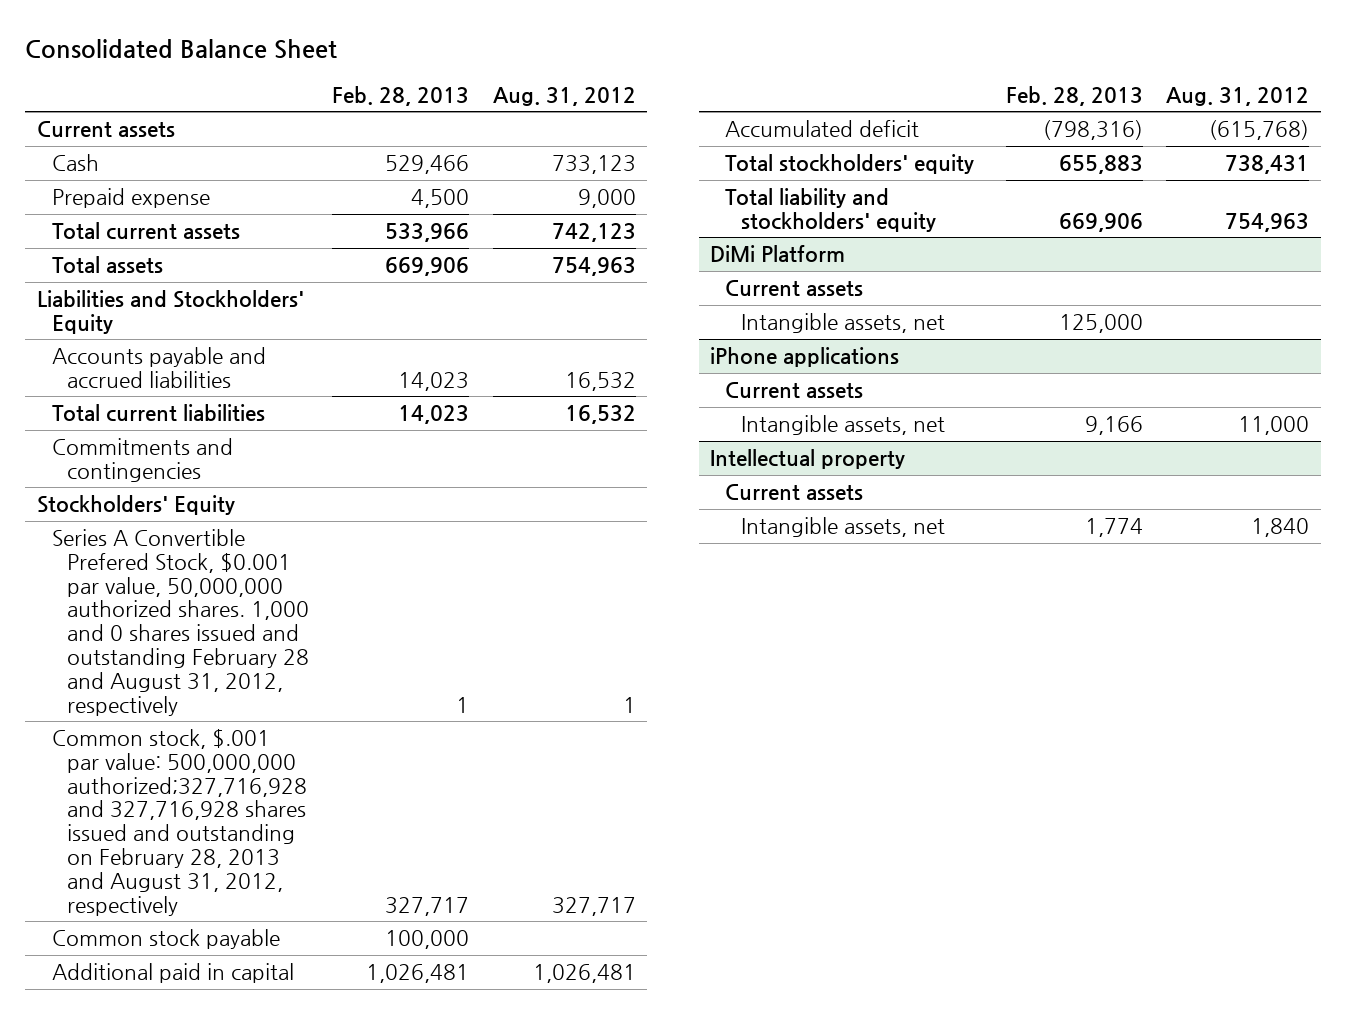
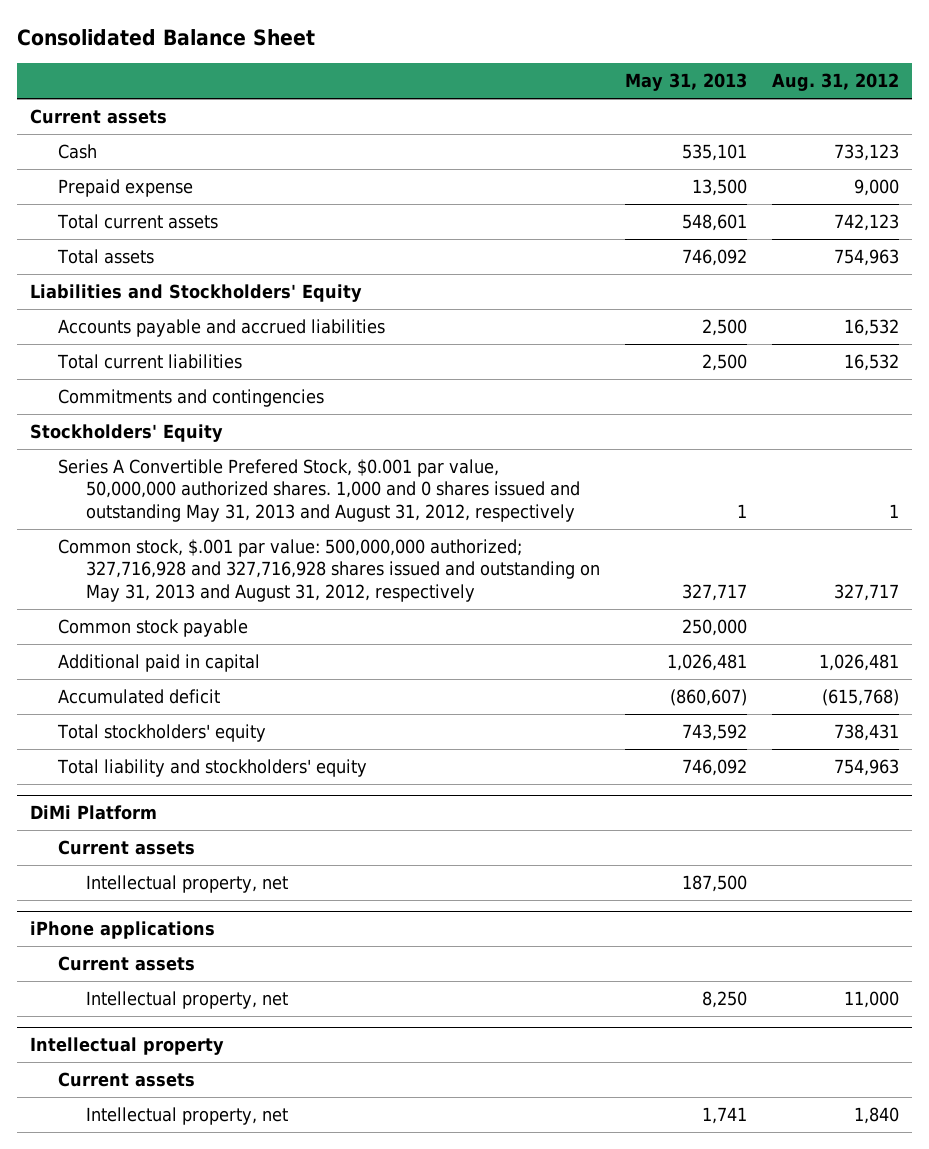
- | Feb. 28, 2013 | Aug. 31, 2012
+ | May 31, 2013 | Aug. 31, 2012
- Series A Convertible Prefered Stock, $0.001 par value, 50,000,000 authorized shares. 1,000 and 0 shares issued and outstanding February 28 and August 31, 2012, respectively | 1 | 1
- Common stock, $.001 par value: 500,000,000 authorized;327,716,928 and 327,716,928 shares issued and outstanding on February 28, 2013 and August 31, 2012, respectively | 327,717 | 327,717
+ Series A Convertible Prefered Stock, $0.001 par value, 50,000,000 authorized shares. 1,000 and 0 shares issued and outstanding May 31, 2013 and August 31, 2012, respectively | 1 | 1
+ Common stock, $.001 par value: 500,000,000 authorized; 327,716,928 and 327,716,928 shares issued and outstanding on May 31, 2013 and August 31, 2012, respectively | 327,717 | 327,717
@ DiMi Platform
- Intangible assets, net | 125,000 |
+ Intellectual property, net | 187,500 |
@ iPhone applications
- Intangible assets, net | 9,166 | 11,000
+ Intellectual property, net | 8,250 | 11,000
@ Intellectual property
- Intangible assets, net | 1,774 | 1,840
+ Intellectual property, net | 1,741 | 1,840

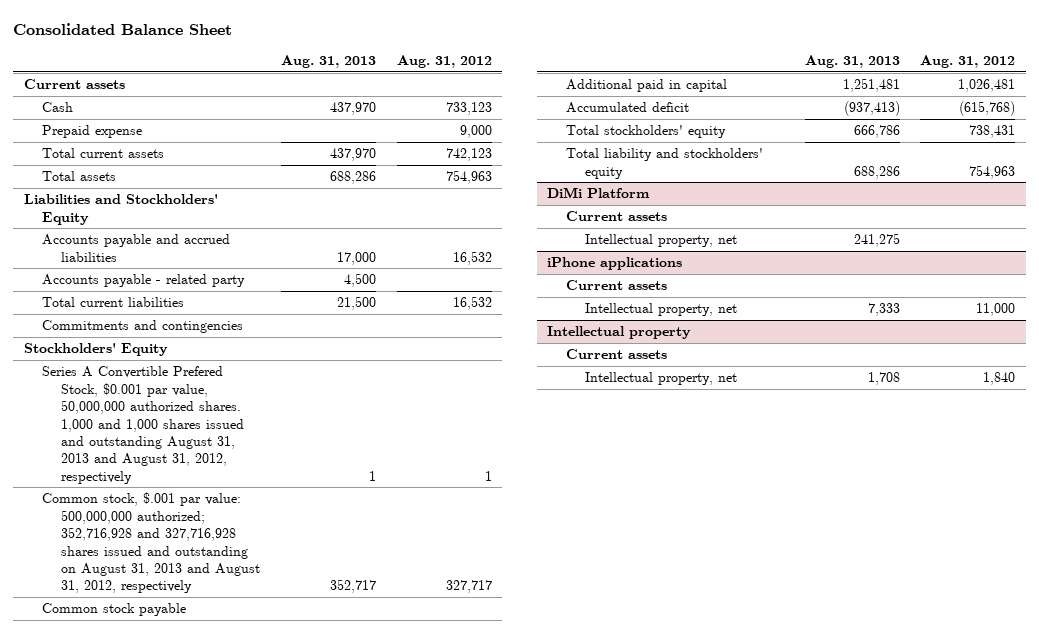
- | May 31, 2013 | Aug. 31, 2012
+ | Aug. 31, 2013 | Aug. 31, 2012
+ Accounts payable - related party | 4,500 |
- Series A Convertible Prefered Stock, $0.001 par value, 50,000,000 authorized shares. 1,000 and 0 shares issued and outstanding May 31, 2013 and August 31, 2012, respectively | 1 | 1
- Common stock, $.001 par value: 500,000,000 authorized; 327,716,928 and 327,716,928 shares issued and outstanding on May 31, 2013 and August 31, 2012, respectively | 327,717 | 327,717
+ Series A Convertible Prefered Stock, $0.001 par value, 50,000,000 authorized shares. 1,000 and 1,000 shares issued and outstanding August 31, 2013 and August 31, 2012, respectively | 1 | 1
+ Common stock, $.001 par value: 500,000,000 authorized; 352,716,928 and 327,716,928 shares issued and outstanding on August 31, 2013 and August 31, 2012, respectively | 352,717 | 327,717

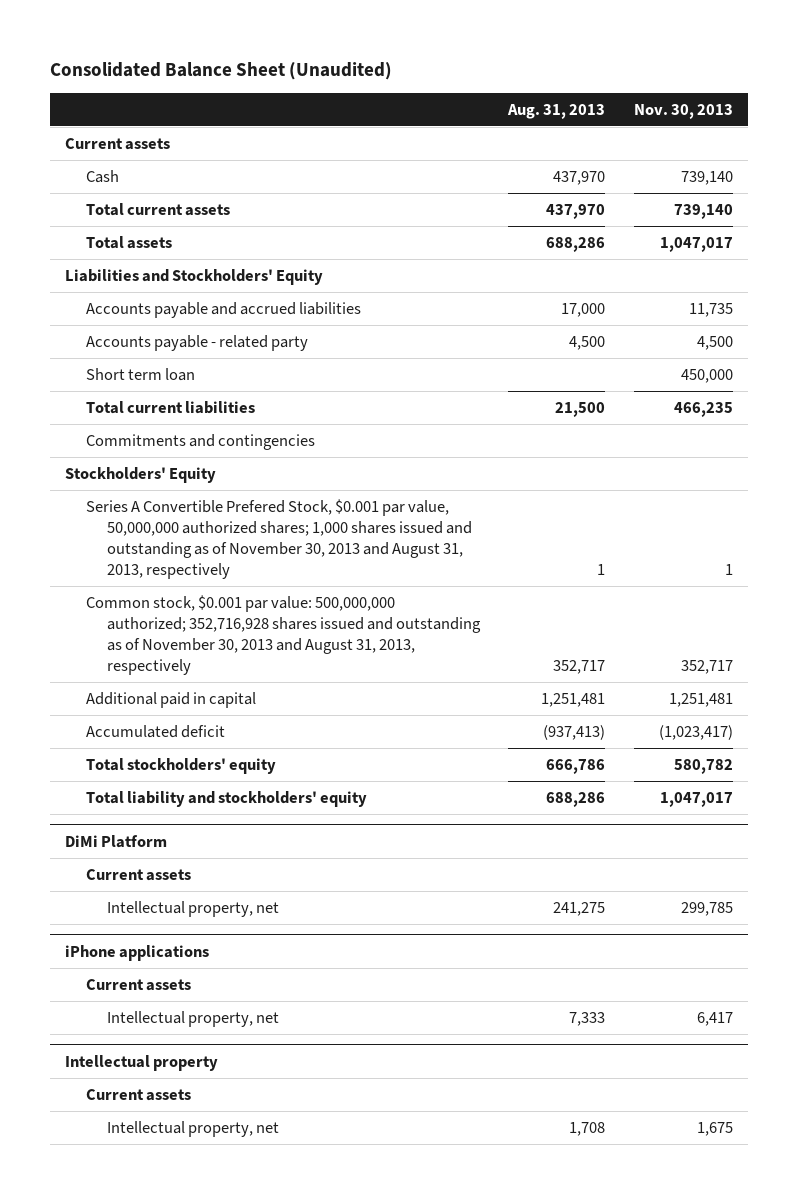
- Consolidated Balance Sheet
+ Consolidated Balance Sheet (Unaudited)
- | Aug. 31, 2013 | Aug. 31, 2012
+ | Aug. 31, 2013 | Nov. 30, 2013
- Prepaid expense | | 9,000
+ Short term loan | | 450,000
- Series A Convertible Prefered Stock, $0.001 par value, 50,000,000 authorized shares. 1,000 and 1,000 shares issued and outstanding August 31, 2013 and August 31, 2012, respectively | 1 | 1
- Common stock, $.001 par value: 500,000,000 authorized; 352,716,928 and 327,716,928 shares issued and outstanding on August 31, 2013 and August 31, 2012, respectively | 352,717 | 327,717
- Common stock payable
+ Series A Convertible Prefered Stock, $0.001 par value, 50,000,000 authorized shares; 1,000 shares issued and outstanding as of November 30, 2013 and August 31, 2013, respectively | 1 | 1
+ Common stock, $0.001 par value: 500,000,000 authorized; 352,716,928 shares issued and outstanding as of November 30, 2013 and August 31, 2013, respectively | 352,717 | 352,717

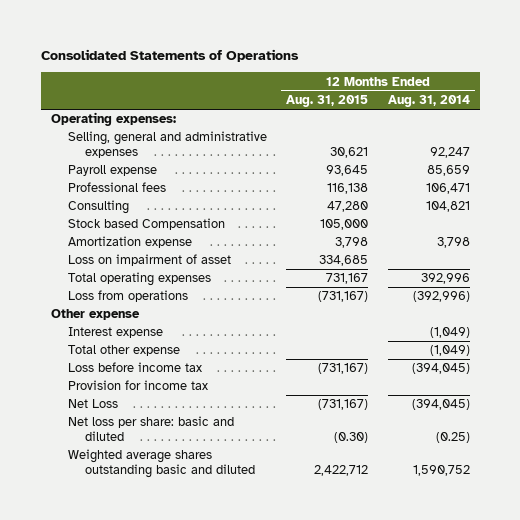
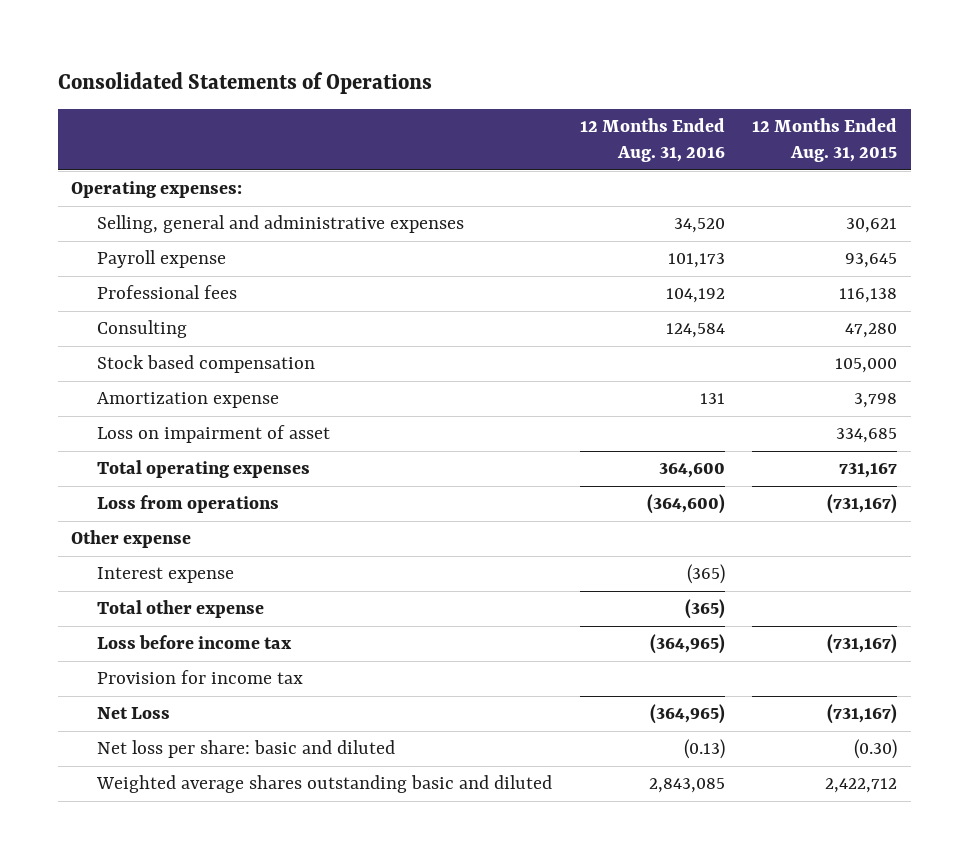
- | 12 Months Ended Aug. 31, 2015 | 12 Months Ended Aug. 31, 2014
+ | 12 Months Ended Aug. 31, 2016 | 12 Months Ended Aug. 31, 2015
- Stock based Compensation | 105,000 |
+ Stock based compensation | | 105,000

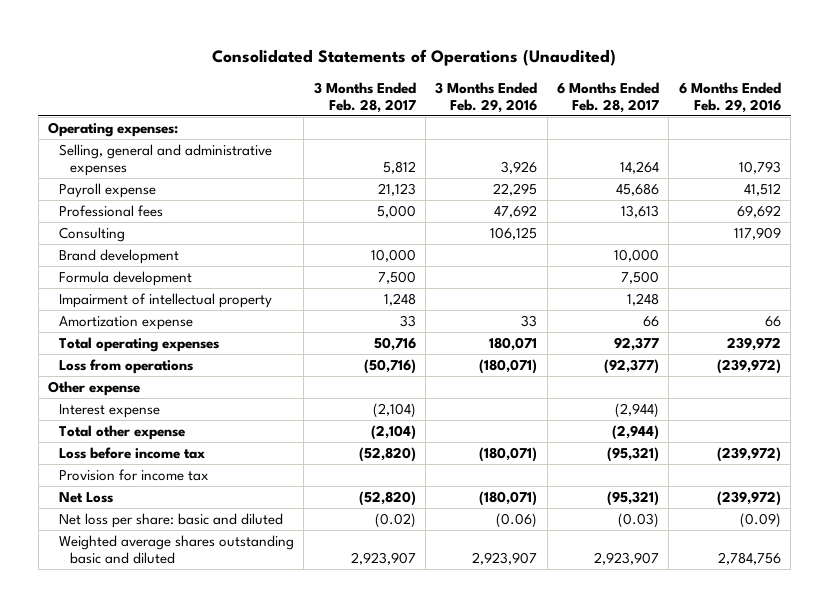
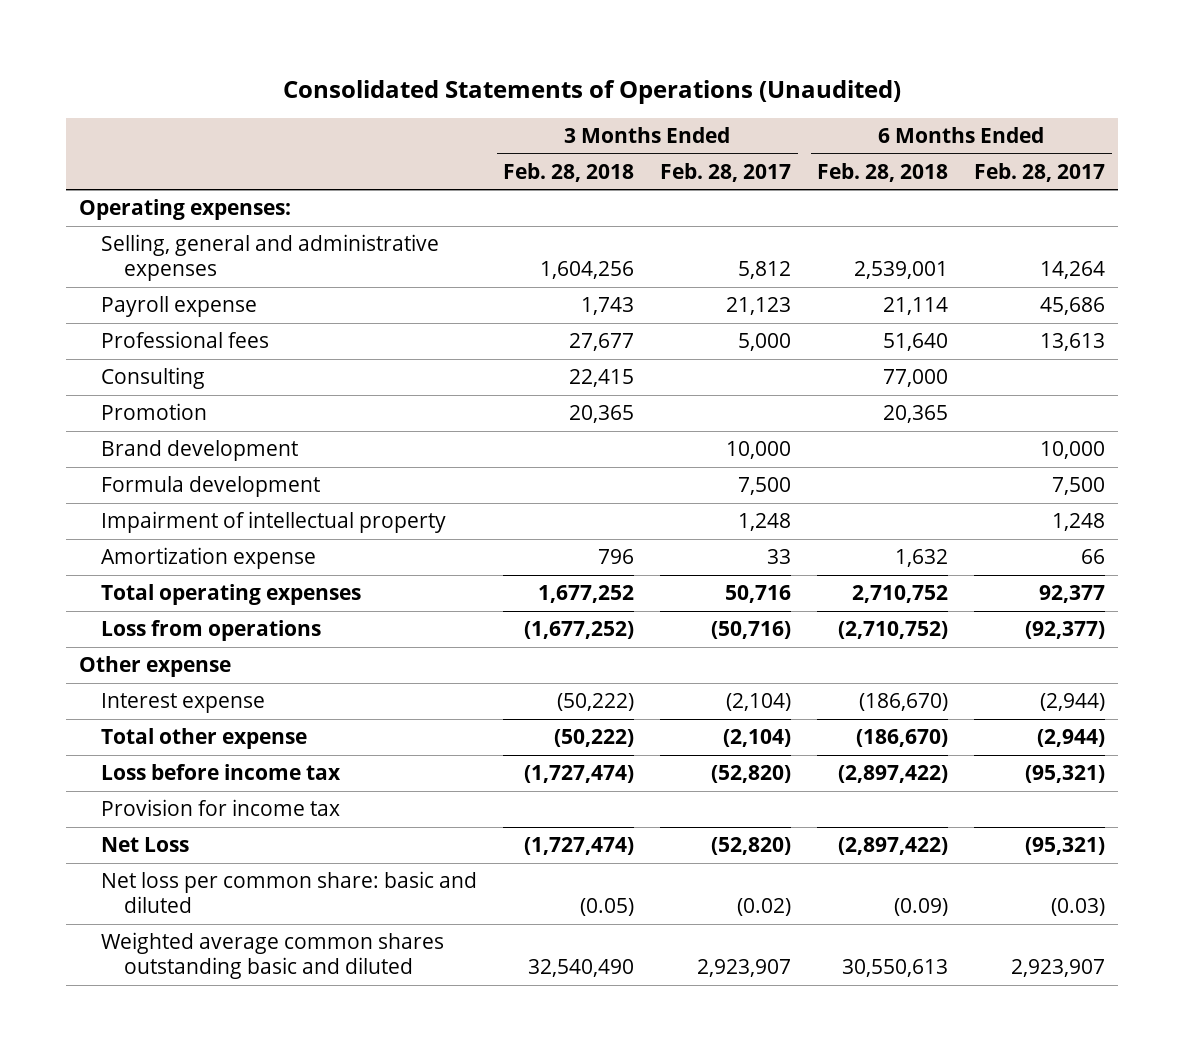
- | 3 Months Ended Feb. 28, 2017 | 3 Months Ended Feb. 29, 2016 | 6 Months Ended Feb. 28, 2017 | 6 Months Ended Feb. 29, 2016
+ | 3 Months Ended Feb. 28, 2018 | 3 Months Ended Feb. 28, 2017 | 6 Months Ended Feb. 28, 2018 | 6 Months Ended Feb. 28, 2017
+ Promotion | 20,365 | | 20,365 |
- Net loss per share: basic and diluted | (0.02) | (0.06) | (0.03) | (0.09)
- Weighted average shares outstanding basic and diluted | 2,923,907 | 2,923,907 | 2,923,907 | 2,784,756
+ Net loss per common share: basic and diluted | (0.05) | (0.02) | (0.09) | (0.03)
+ Weighted average common shares outstanding basic and diluted | 32,540,490 | 2,923,907 | 30,550,613 | 2,923,907

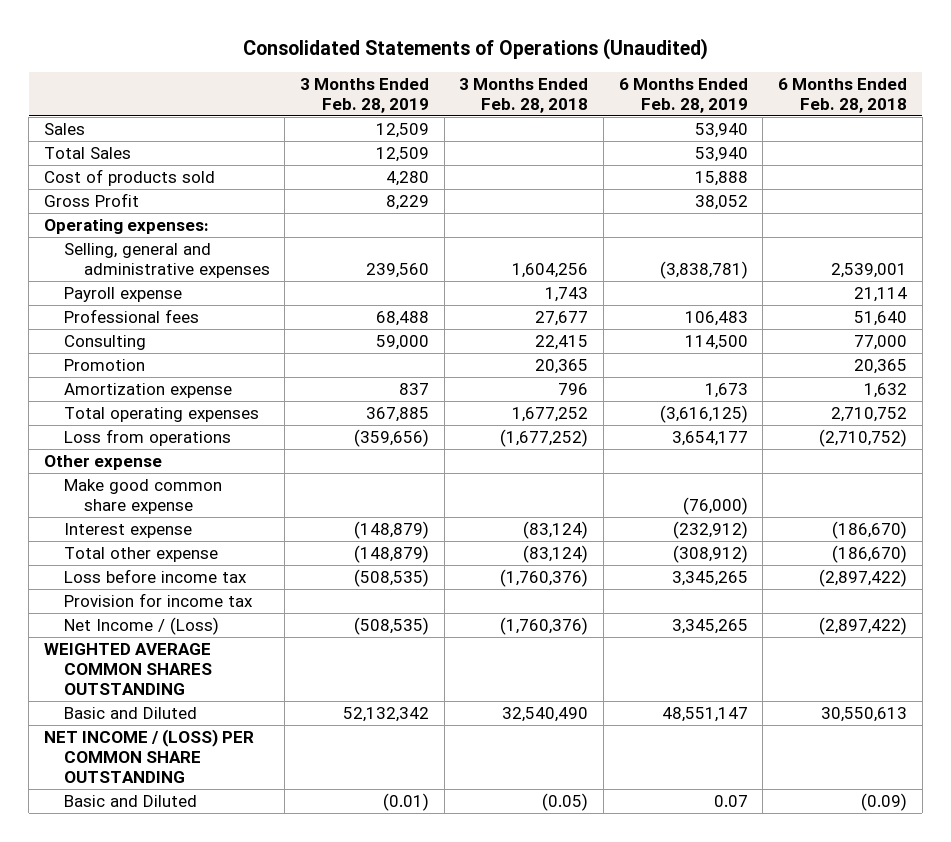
- | 3 Months Ended Feb. 28, 2018 | 3 Months Ended Feb. 28, 2017 | 6 Months Ended Feb. 28, 2018 | 6 Months Ended Feb. 28, 2017
+ | 3 Months Ended Feb. 28, 2019 | 3 Months Ended Feb. 28, 2018 | 6 Months Ended Feb. 28, 2019 | 6 Months Ended Feb. 28, 2018
+ Sales | 12,509 | | 53,940 |
+ Total Sales | 12,509 | | 53,940 |
+ Cost of products sold | 4,280 | | 15,888 |
+ Gross Profit | 8,229 | | 38,052 |
- Brand development | | 10,000 | | 10,000
- Formula development | | 7,500 | | 7,500
- Impairment of intellectual property | | 1,248 | | 1,248
- Interest expense | (50,222) | (2,104) | (186,670) | (2,944)
- Total other expense | (50,222) | (2,104) | (186,670) | (2,944)
- Loss before income tax | (1,727,474) | (52,820) | (2,897,422) | (95,321)
+ Make good common share expense | | | (76,000) |
+ Interest expense | (148,879) | (83,124) | (232,912) | (186,670)
+ Total other expense | (148,879) | (83,124) | (308,912) | (186,670)
+ Loss before income tax | (508,535) | (1,760,376) | 3,345,265 | (2,897,422)
- Net Loss | (1,727,474) | (52,820) | (2,897,422) | (95,321)
- Net loss per common share: basic and diluted | (0.05) | (0.02) | (0.09) | (0.03)
- Weighted average common shares outstanding basic and diluted | 32,540,490 | 2,923,907 | 30,550,613 | 2,923,907
+ Net Income / (Loss) | (508,535) | (1,760,376) | 3,345,265 | (2,897,422)
+ WEIGHTED AVERAGE COMMON SHARES OUTSTANDING
+ Basic and Diluted | 52,132,342 | 32,540,490 | 48,551,147 | 30,550,613
+ NET INCOME / (LOSS) PER COMMON SHARE OUTSTANDING
+ Basic and Diluted | (0.01) | (0.05) | 0.07 | (0.09)

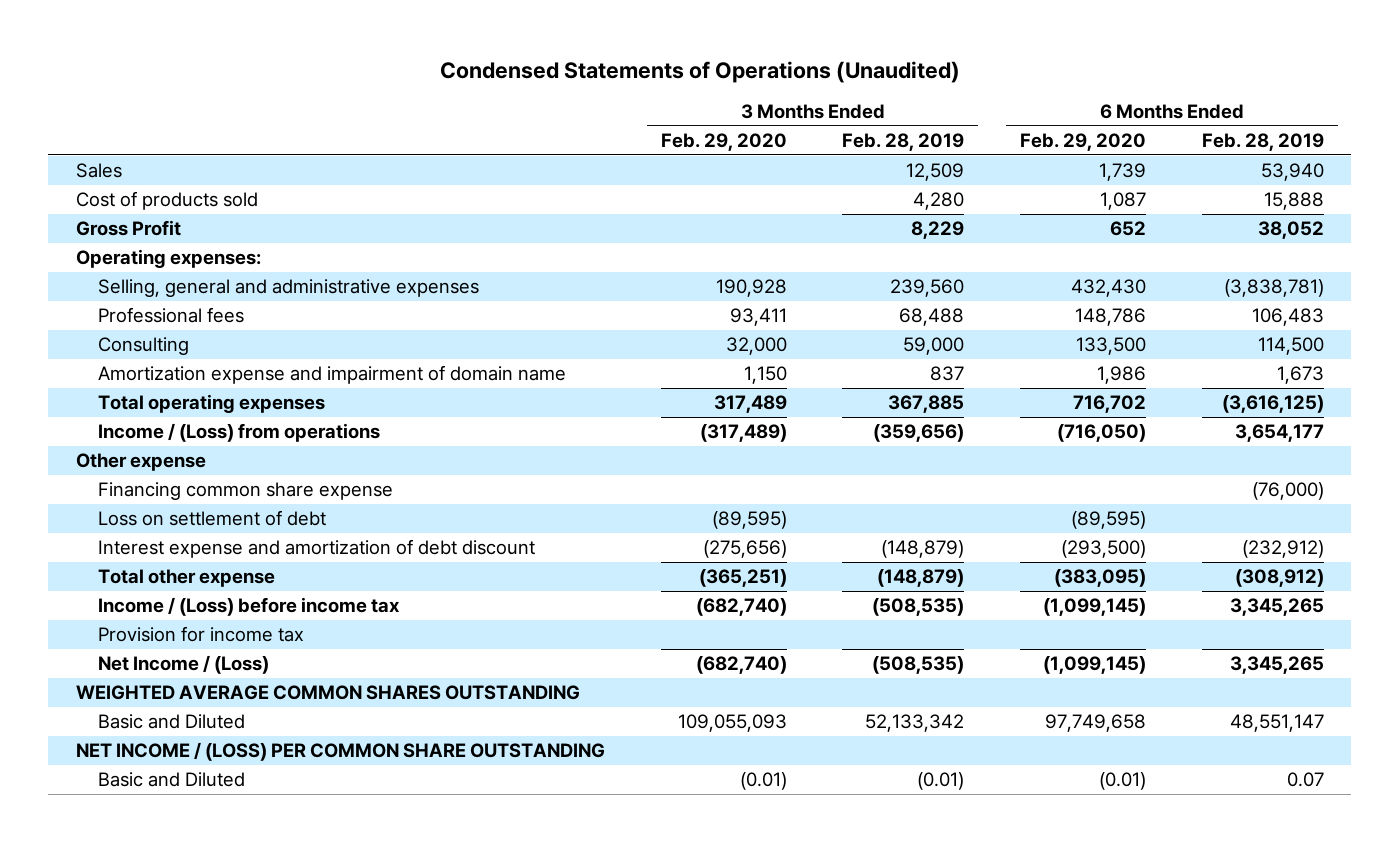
- Consolidated Statements of Operations (Unaudited)
+ Condensed Statements of Operations (Unaudited)
- | 3 Months Ended Feb. 28, 2019 | 3 Months Ended Feb. 28, 2018 | 6 Months Ended Feb. 28, 2019 | 6 Months Ended Feb. 28, 2018
+ | 3 Months Ended Feb. 29, 2020 | 3 Months Ended Feb. 28, 2019 | 6 Months Ended Feb. 29, 2020 | 6 Months Ended Feb. 28, 2019
- Total Sales | 12,509 | | 53,940 |
- Payroll expense | | 1,743 | | 21,114
- Promotion | | 20,365 | | 20,365
- Amortization expense | 837 | 796 | 1,673 | 1,632
+ Amortization expense and impairment of domain name | 1,150 | 837 | 1,986 | 1,673
- Loss from operations | (359,656) | (1,677,252) | 3,654,177 | (2,710,752)
+ Income / (Loss) from operations | (317,489) | (359,656) | (716,050) | 3,654,177
- Make good common share expense | | | (76,000) |
- Interest expense | (148,879) | (83,124) | (232,912) | (186,670)
+ Financing common share expense | | | | (76,000)
+ Loss on settlement of debt | (89,595) | | (89,595) |
+ Interest expense and amortization of debt discount | (275,656) | (148,879) | (293,500) | (232,912)
- Loss before income tax | (508,535) | (1,760,376) | 3,345,265 | (2,897,422)
+ Income / (Loss) before income tax | (682,740) | (508,535) | (1,099,145) | 3,345,265
- Basic and Diluted | 52,132,342 | 32,540,490 | 48,551,147 | 30,550,613
+ Basic and Diluted | 109,055,093 | 52,133,342 | 97,749,658 | 48,551,147

